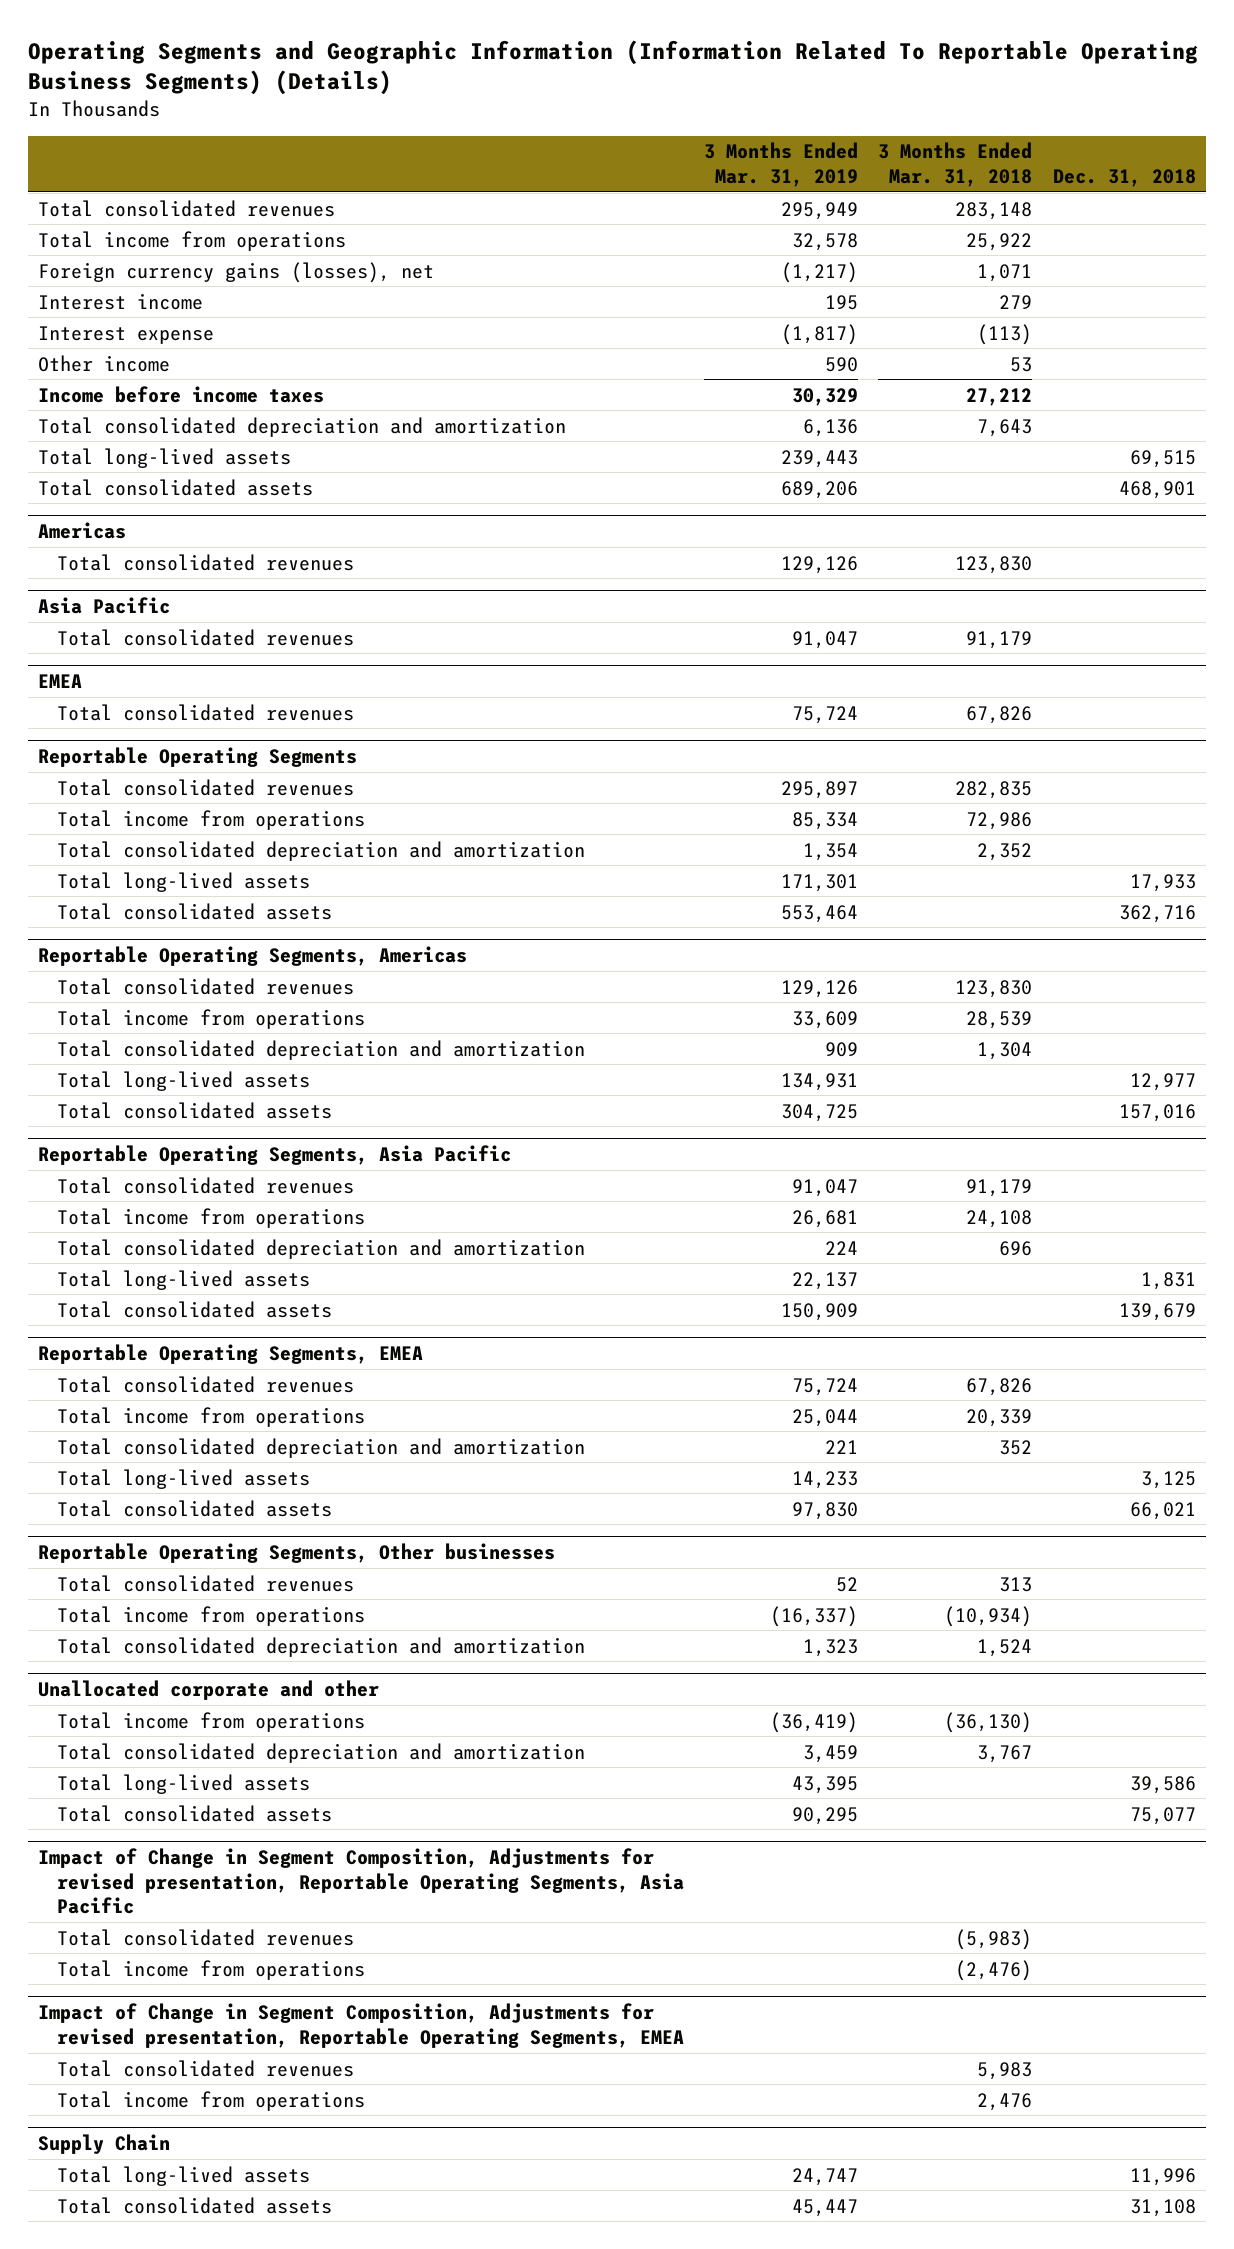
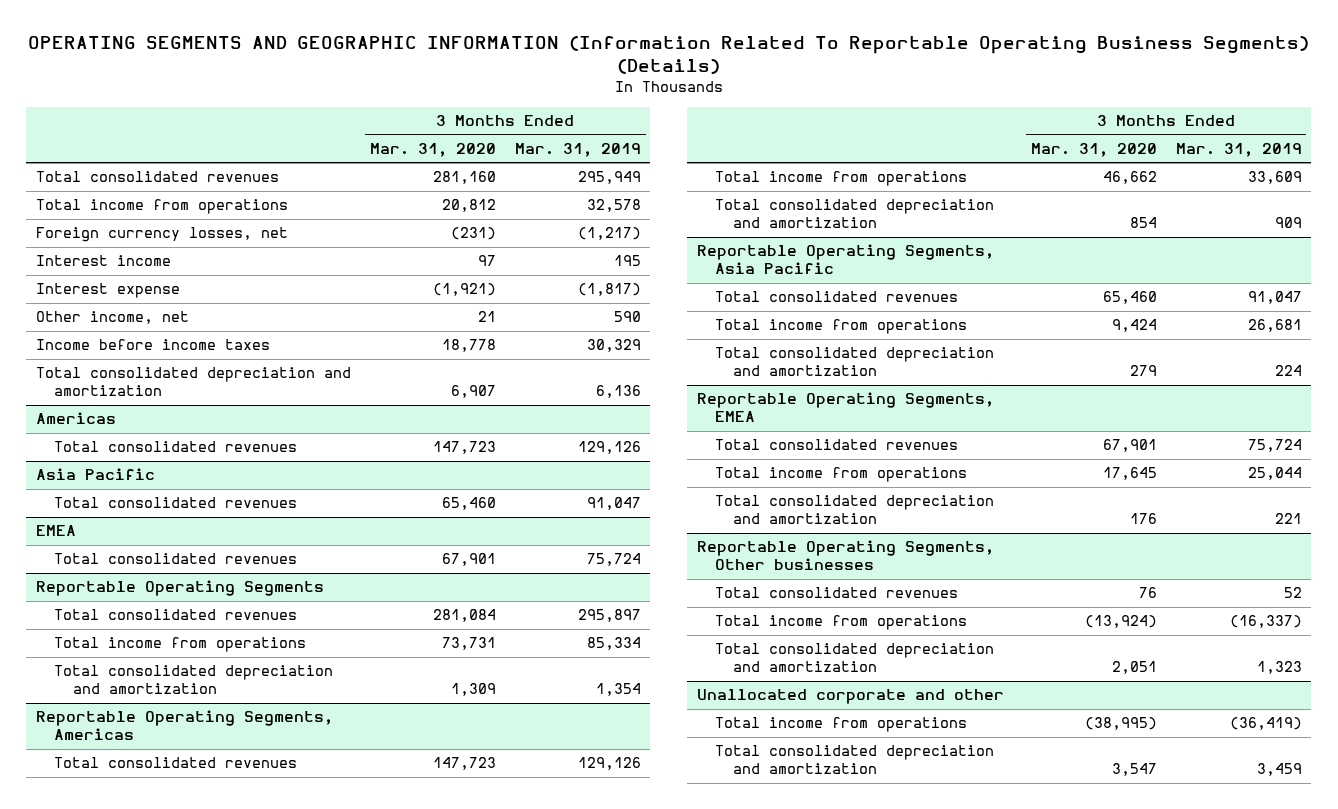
- Operating Segments and Geographic Information (Information Related To Reportable Operating Business Segments) (Details)
+ OPERATING SEGMENTS AND GEOGRAPHIC INFORMATION (Information Related To Reportable Operating Business Segments) (Details)
- | 3 Months Ended Mar. 31, 2019 | 3 Months Ended Mar. 31, 2018 | Dec. 31, 2018
+ | 3 Months Ended Mar. 31, 2020 | 3 Months Ended Mar. 31, 2019
- Foreign currency gains (losses), net | (1,217) | 1,071 |
+ Foreign currency losses, net | (231) | (1,217)
- Other income | 590 | 53 |
+ Other income, net | 21 | 590
- Total long-lived assets | 239,443 | | 69,515
- Total consolidated assets | 689,206 | | 468,901
@ Reportable Operating Segments
- Total long-lived assets | 171,301 | | 17,933
- Total consolidated assets | 553,464 | | 362,716
@ Reportable Operating Segments, Americas
- Total long-lived assets | 134,931 | | 12,977
- Total consolidated assets | 304,725 | | 157,016
@ Reportable Operating Segments, Asia Pacific
- Total long-lived assets | 22,137 | | 1,831
- Total consolidated assets | 150,909 | | 139,679
@ Reportable Operating Segments, EMEA
- Total long-lived assets | 14,233 | | 3,125
- Total consolidated assets | 97,830 | | 66,021
@ Unallocated corporate and other
- Total long-lived assets | 43,395 | | 39,586
- Total consolidated assets | 90,295 | | 75,077
- Impact of Change in Segment Composition, Adjustments for revised presentation, Reportable Operating Segments, Asia Pacific
- Total consolidated revenues | | (5,983) |
- Total income from operations | | (2,476) |
- Impact of Change in Segment Composition, Adjustments for revised presentation, Reportable Operating Segments, EMEA
- Total consolidated revenues | | 5,983 |
- Total income from operations | | 2,476 |
- Supply Chain
- Total long-lived assets | 24,747 | | 11,996
- Total consolidated assets | 45,447 | | 31,108

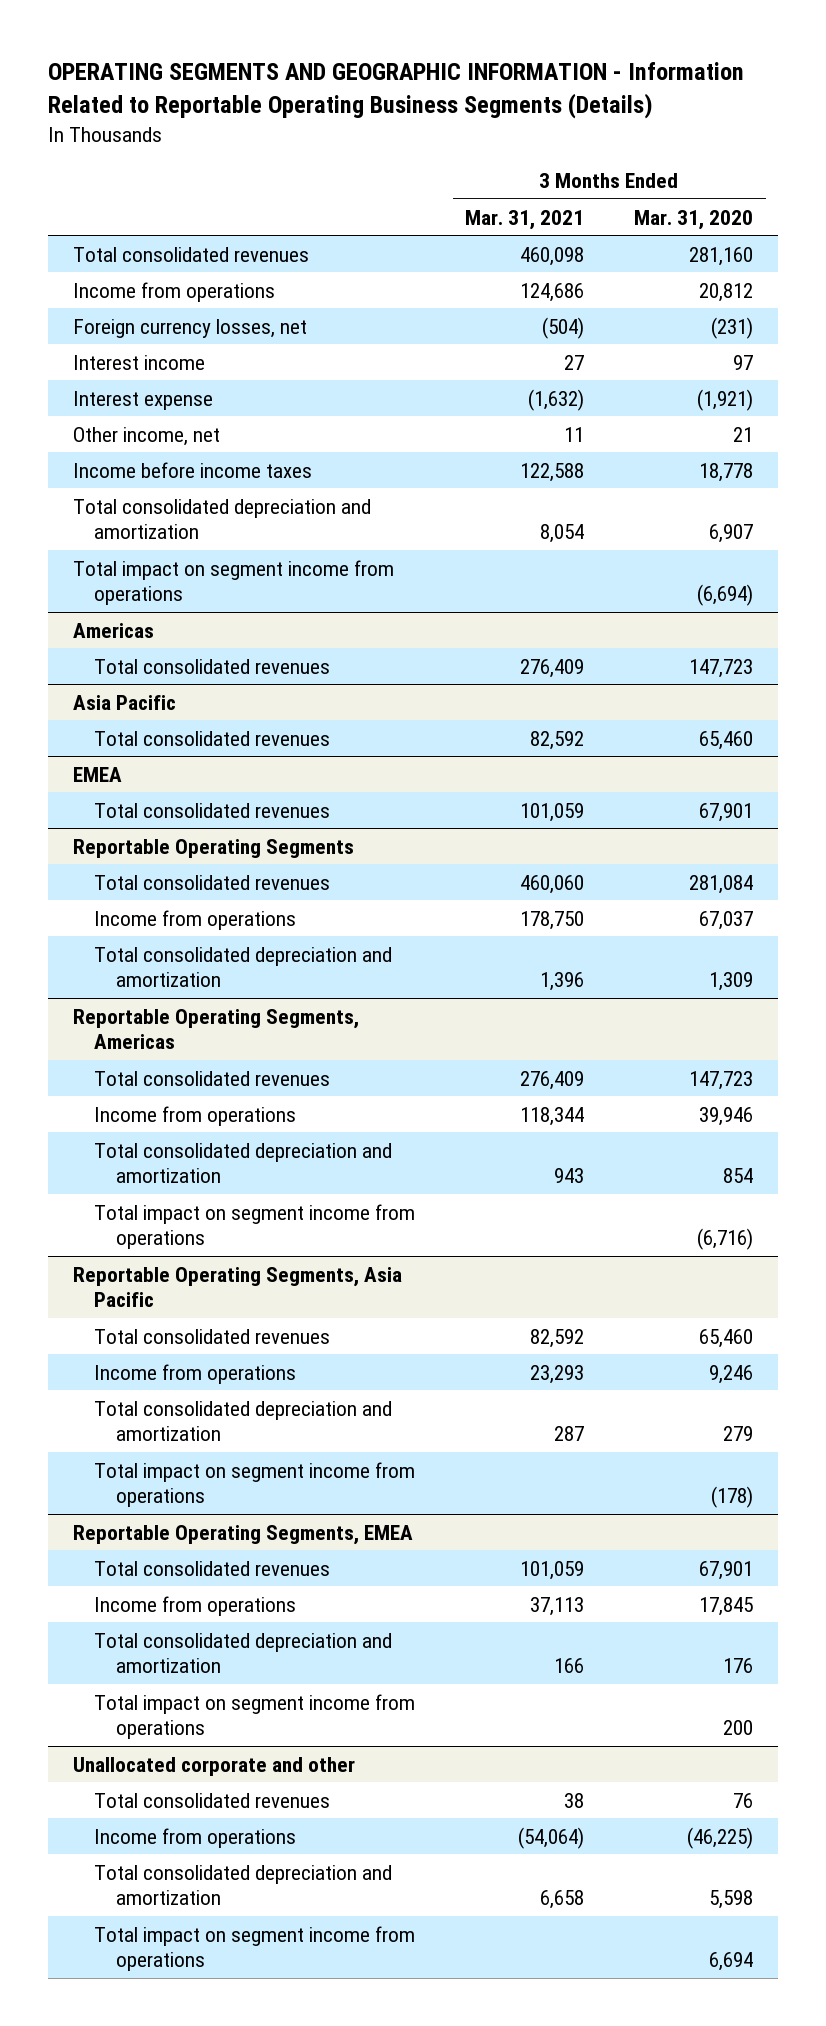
- OPERATING SEGMENTS AND GEOGRAPHIC INFORMATION (Information Related To Reportable Operating Business Segments) (Details)
+ OPERATING SEGMENTS AND GEOGRAPHIC INFORMATION - Information Related to Reportable Operating Business Segments (Details)
- | 3 Months Ended Mar. 31, 2020 | 3 Months Ended Mar. 31, 2019
+ | 3 Months Ended Mar. 31, 2021 | 3 Months Ended Mar. 31, 2020
- Total income from operations | 20,812 | 32,578
+ Income from operations | 124,686 | 20,812
+ Total impact on segment income from operations | | (6,694)
@ Reportable Operating Segments
- Total income from operations | 73,731 | 85,334
+ Income from operations | 178,750 | 67,037
@ Reportable Operating Segments, Americas
- Total income from operations | 46,662 | 33,609
+ Income from operations | 118,344 | 39,946
+ Total impact on segment income from operations | | (6,716)
@ Reportable Operating Segments, Asia Pacific
- Total income from operations | 9,424 | 26,681
+ Income from operations | 23,293 | 9,246
+ Total impact on segment income from operations | | (178)
@ Reportable Operating Segments, EMEA
- Total income from operations | 17,645 | 25,044
+ Income from operations | 37,113 | 17,845
- Reportable Operating Segments, Other businesses
- Total consolidated revenues | 76 | 52
- Total income from operations | (13,924) | (16,337)
- Total consolidated depreciation and amortization | 2,051 | 1,323
@ Reportable Operating Segments, EMEA
+ Total impact on segment income from operations | | 200
@ Unallocated corporate and other
- Total income from operations | (38,995) | (36,419)
- Total consolidated depreciation and amortization | 3,547 | 3,459
+ Total consolidated revenues | 38 | 76
+ Income from operations | (54,064) | (46,225)
+ Total consolidated depreciation and amortization | 6,658 | 5,598
+ Total impact on segment income from operations | | 6,694

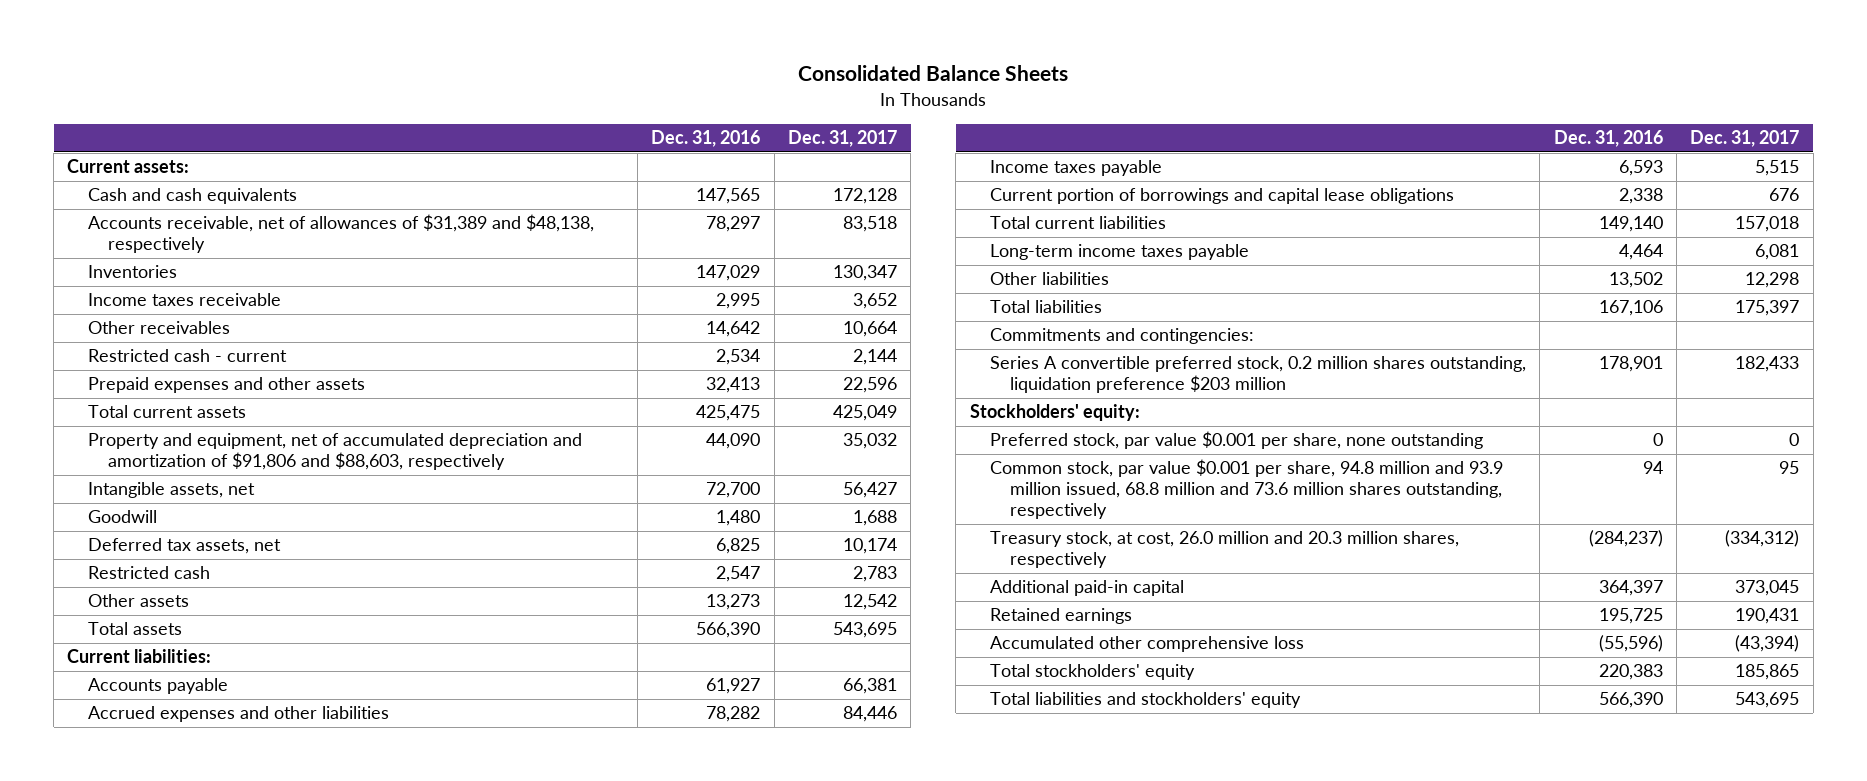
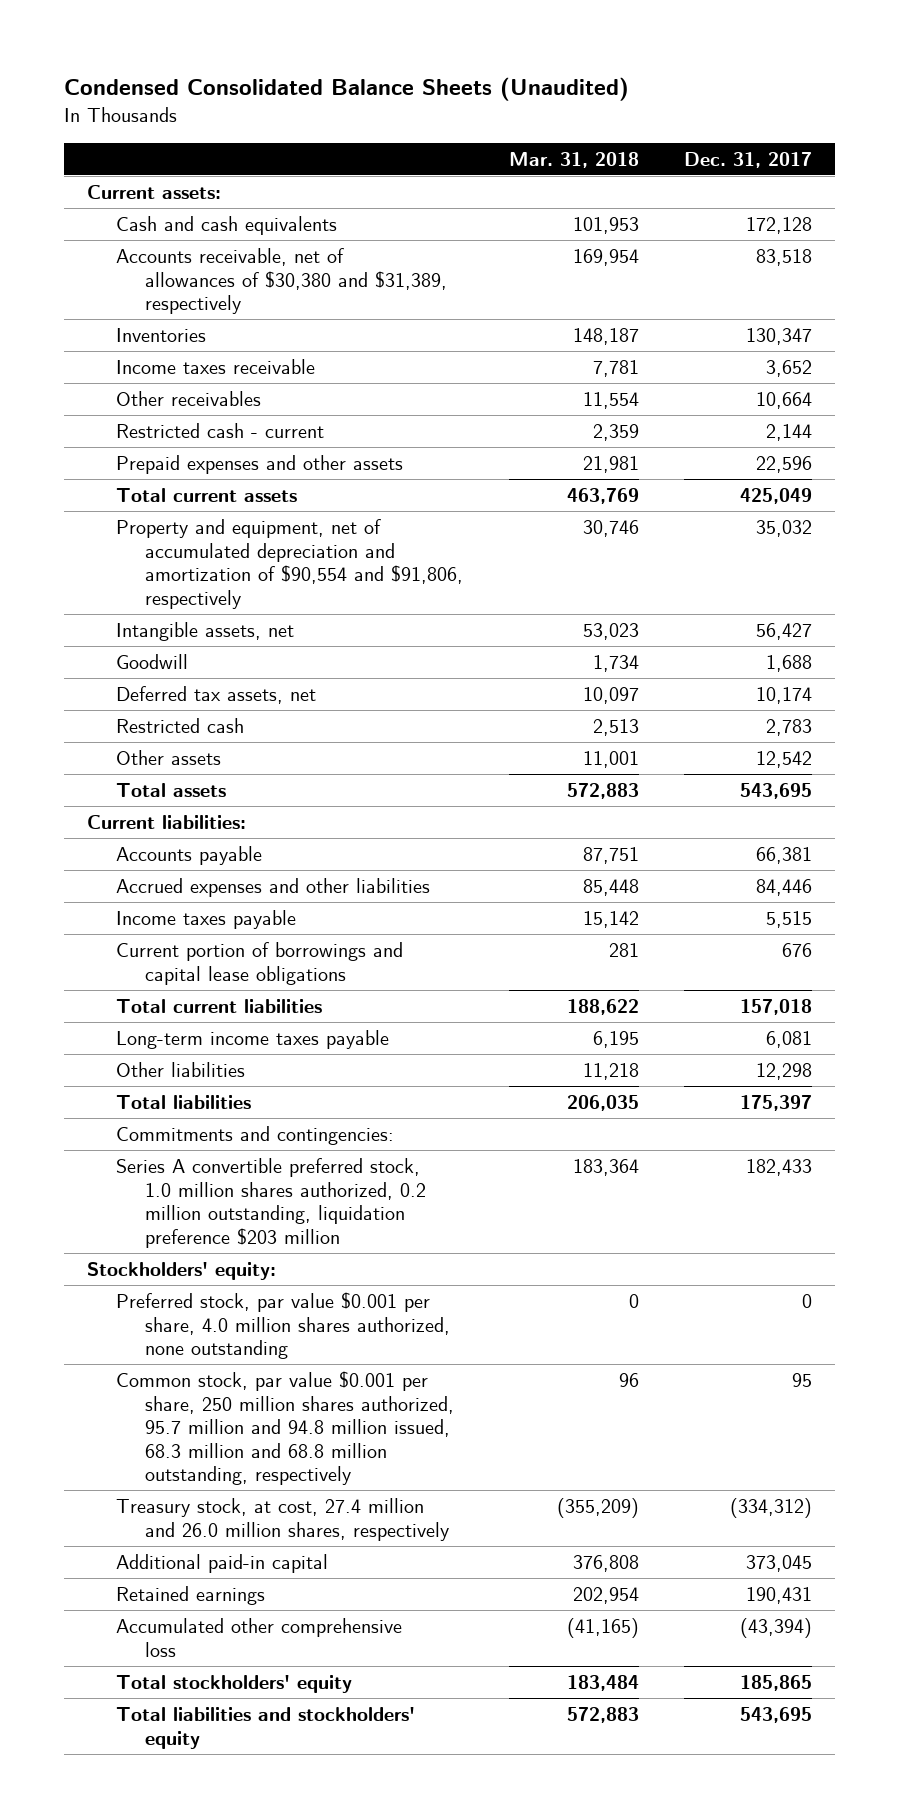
- Consolidated Balance Sheets
+ Condensed Consolidated Balance Sheets (Unaudited)
- | Dec. 31, 2016 | Dec. 31, 2017
+ | Mar. 31, 2018 | Dec. 31, 2017
- Accounts receivable, net of allowances of $31,389 and $48,138, respectively | 78,297 | 83,518
+ Accounts receivable, net of allowances of $30,380 and $31,389, respectively | 169,954 | 83,518
- Property and equipment, net of accumulated depreciation and amortization of $91,806 and $88,603, respectively | 44,090 | 35,032
+ Property and equipment, net of accumulated depreciation and amortization of $90,554 and $91,806, respectively | 30,746 | 35,032
- Series A convertible preferred stock, 0.2 million shares outstanding, liquidation preference $203 million | 178,901 | 182,433
+ Series A convertible preferred stock, 1.0 million shares authorized, 0.2 million outstanding, liquidation preference $203 million | 183,364 | 182,433
- Preferred stock, par value $0.001 per share, none outstanding | 0 | 0
- Common stock, par value $0.001 per share, 94.8 million and 93.9 million issued, 68.8 million and 73.6 million shares outstanding, respectively | 94 | 95
- Treasury stock, at cost, 26.0 million and 20.3 million shares, respectively | (284,237) | (334,312)
+ Preferred stock, par value $0.001 per share, 4.0 million shares authorized, none outstanding | 0 | 0
+ Common stock, par value $0.001 per share, 250 million shares authorized, 95.7 million and 94.8 million issued, 68.3 million and 68.8 million outstanding, respectively | 96 | 95
+ Treasury stock, at cost, 27.4 million and 26.0 million shares, respectively | (355,209) | (334,312)

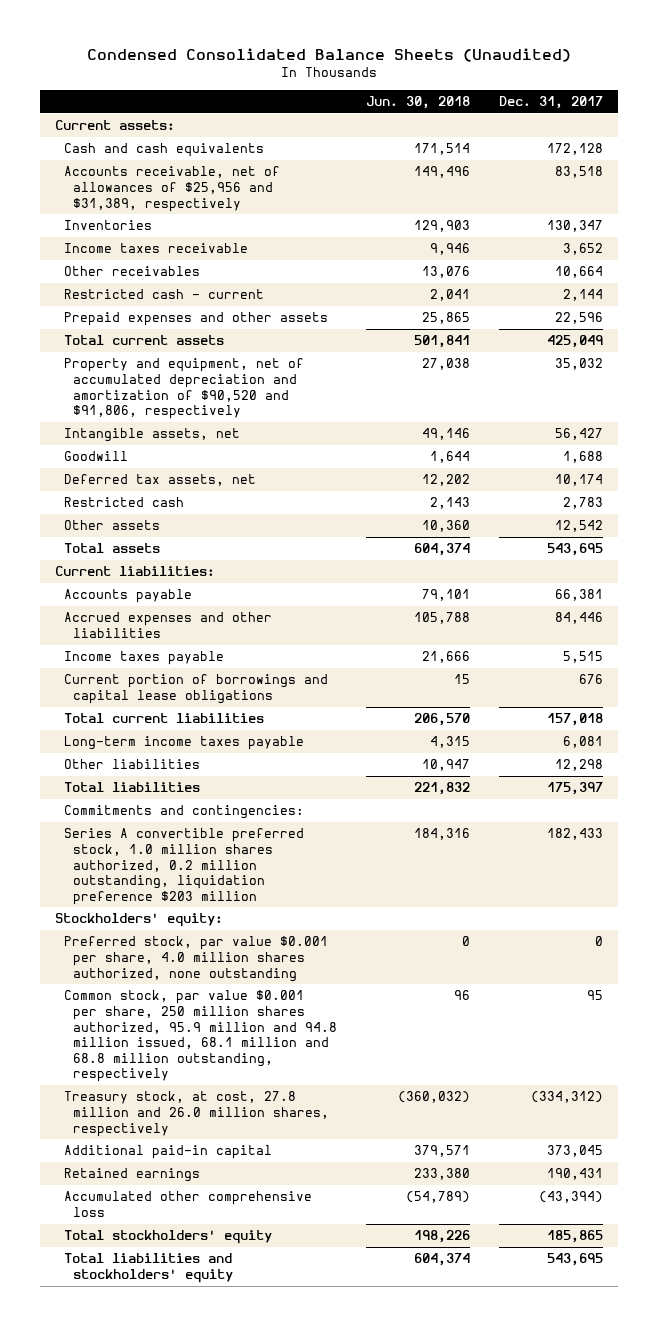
- | Mar. 31, 2018 | Dec. 31, 2017
+ | Jun. 30, 2018 | Dec. 31, 2017
- Accounts receivable, net of allowances of $30,380 and $31,389, respectively | 169,954 | 83,518
+ Accounts receivable, net of allowances of $25,956 and $31,389, respectively | 149,496 | 83,518
- Property and equipment, net of accumulated depreciation and amortization of $90,554 and $91,806, respectively | 30,746 | 35,032
+ Property and equipment, net of accumulated depreciation and amortization of $90,520 and $91,806, respectively | 27,038 | 35,032
- Common stock, par value $0.001 per share, 250 million shares authorized, 95.7 million and 94.8 million issued, 68.3 million and 68.8 million outstanding, respectively | 96 | 95
- Treasury stock, at cost, 27.4 million and 26.0 million shares, respectively | (355,209) | (334,312)
+ Common stock, par value $0.001 per share, 250 million shares authorized, 95.9 million and 94.8 million issued, 68.1 million and 68.8 million outstanding, respectively | 96 | 95
+ Treasury stock, at cost, 27.8 million and 26.0 million shares, respectively | (360,032) | (334,312)

